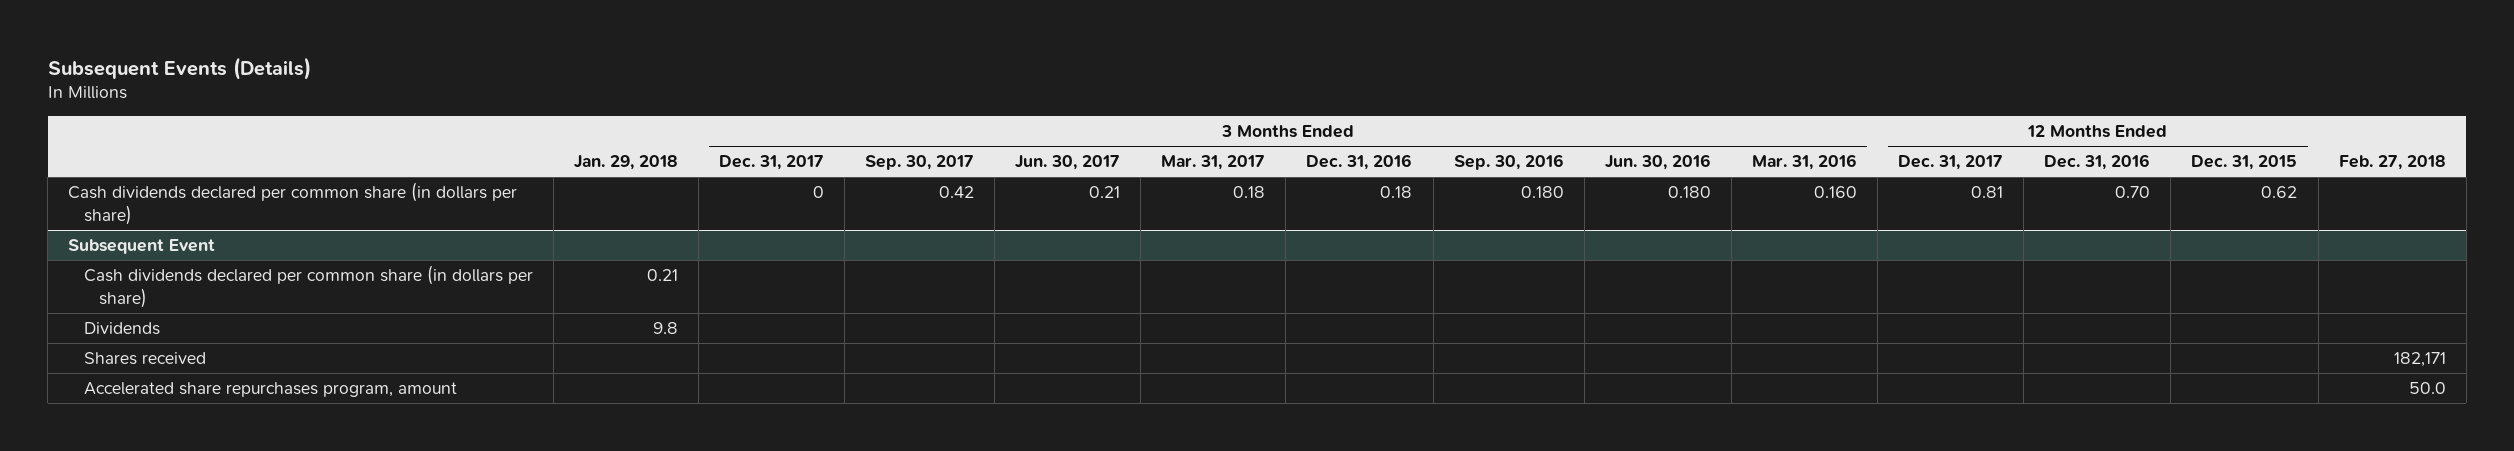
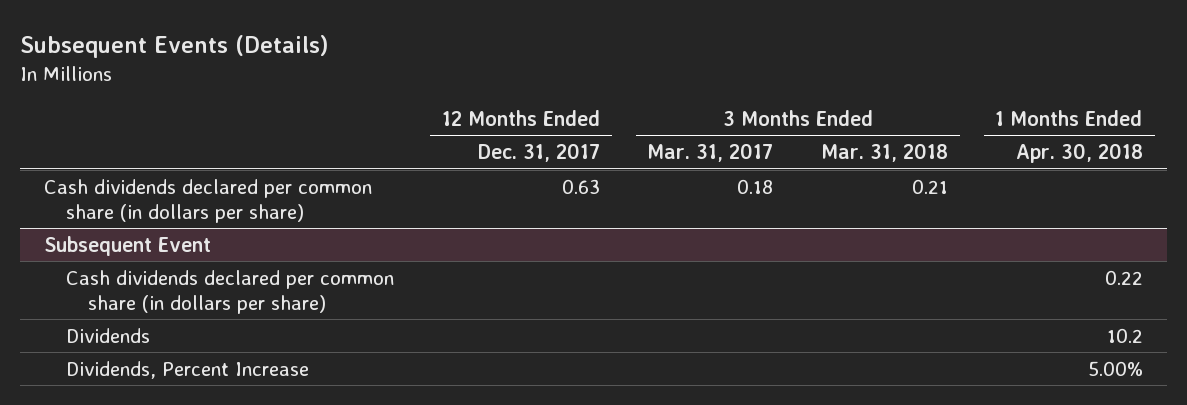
- | Jan. 29, 2018 | 3 Months Ended Dec. 31, 2017 | 3 Months Ended Sep. 30, 2017 | 3 Months Ended Jun. 30, 2017 | 3 Months Ended Mar. 31, 2017 | 3 Months Ended Dec. 31, 2016 | 3 Months Ended Sep. 30, 2016 | 3 Months Ended Jun. 30, 2016 | 3 Months Ended Mar. 31, 2016 | 12 Months Ended Dec. 31, 2017 | 12 Months Ended Dec. 31, 2016 | 12 Months Ended Dec. 31, 2015 | Feb. 27, 2018
+ | 12 Months Ended Dec. 31, 2017 | 3 Months Ended Mar. 31, 2017 | 3 Months Ended Mar. 31, 2018 | 1 Months Ended Apr. 30, 2018
- Cash dividends declared per common share (in dollars per share) | | 0 | 0.42 | 0.21 | 0.18 | 0.18 | 0.180 | 0.180 | 0.160 | 0.81 | 0.70 | 0.62 |
+ Cash dividends declared per common share (in dollars per share) | 0.63 | 0.18 | 0.21 |
@ Subsequent Event
- Shares received | | | | | | | | | | | | | 182,171
- Accelerated share repurchases program, amount | | | | | | | | | | | | | 50.0
+ Dividends, Percent Increase | | | | 5.00%

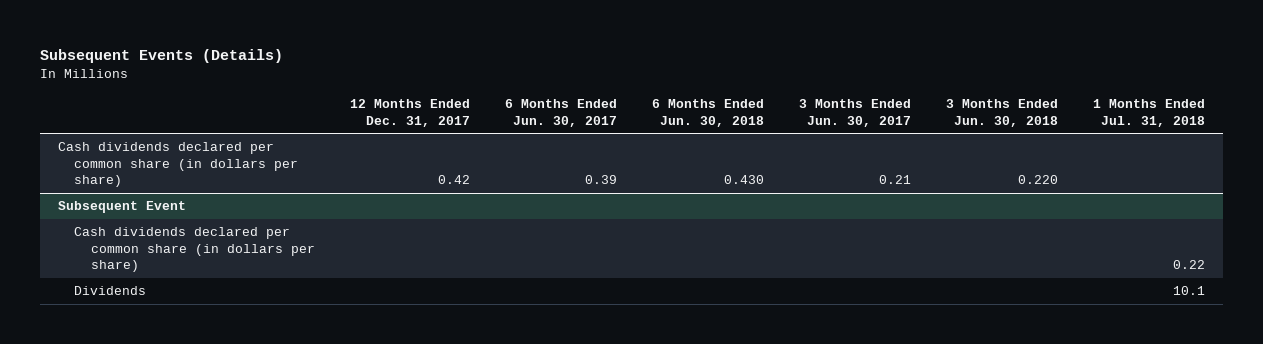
- | 12 Months Ended Dec. 31, 2017 | 3 Months Ended Mar. 31, 2017 | 3 Months Ended Mar. 31, 2018 | 1 Months Ended Apr. 30, 2018
+ | 12 Months Ended Dec. 31, 2017 | 6 Months Ended Jun. 30, 2017 | 6 Months Ended Jun. 30, 2018 | 3 Months Ended Jun. 30, 2017 | 3 Months Ended Jun. 30, 2018 | 1 Months Ended Jul. 31, 2018
- Cash dividends declared per common share (in dollars per share) | 0.63 | 0.18 | 0.21 |
+ Cash dividends declared per common share (in dollars per share) | 0.42 | 0.39 | 0.430 | 0.21 | 0.220 |
@ Subsequent Event
- Dividends, Percent Increase | | | | 5.00%

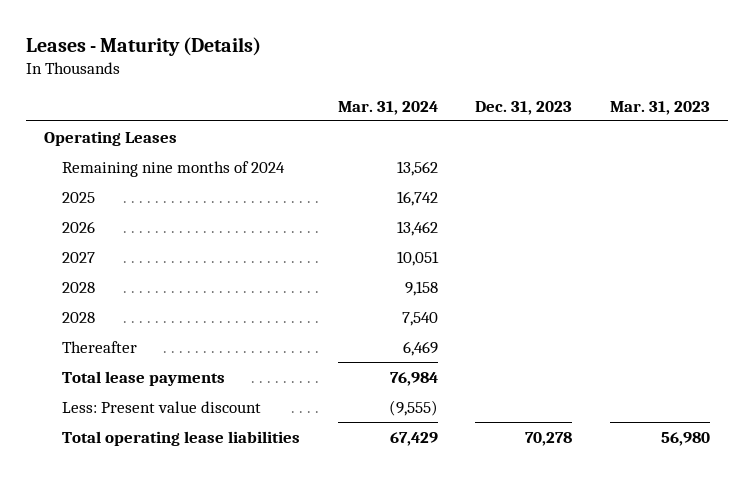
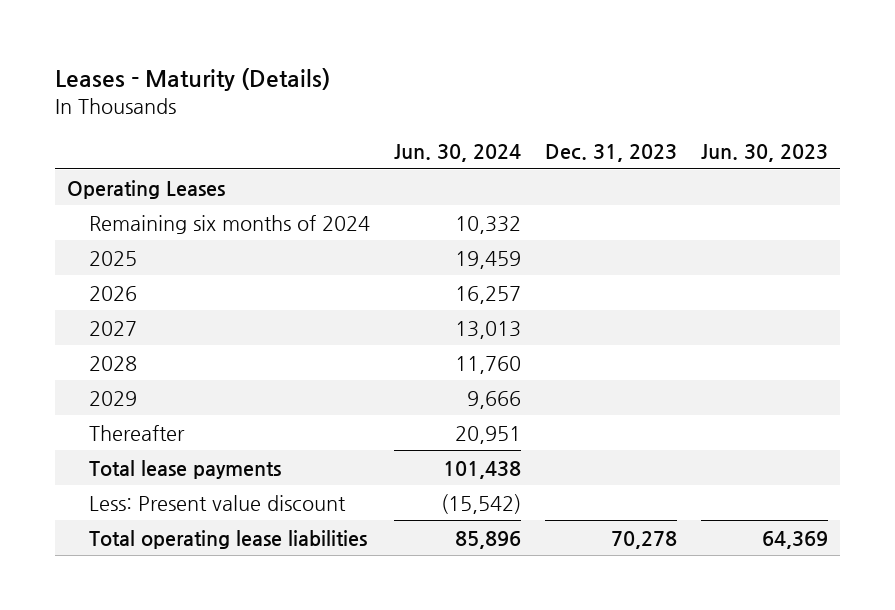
- | Mar. 31, 2024 | Dec. 31, 2023 | Mar. 31, 2023
+ | Jun. 30, 2024 | Dec. 31, 2023 | Jun. 30, 2023
- Remaining nine months of 2024 | 13,562 | |
+ Remaining six months of 2024 | 10,332 | |
- 2028 | 7,540 | |
+ 2029 | 9,666 | |

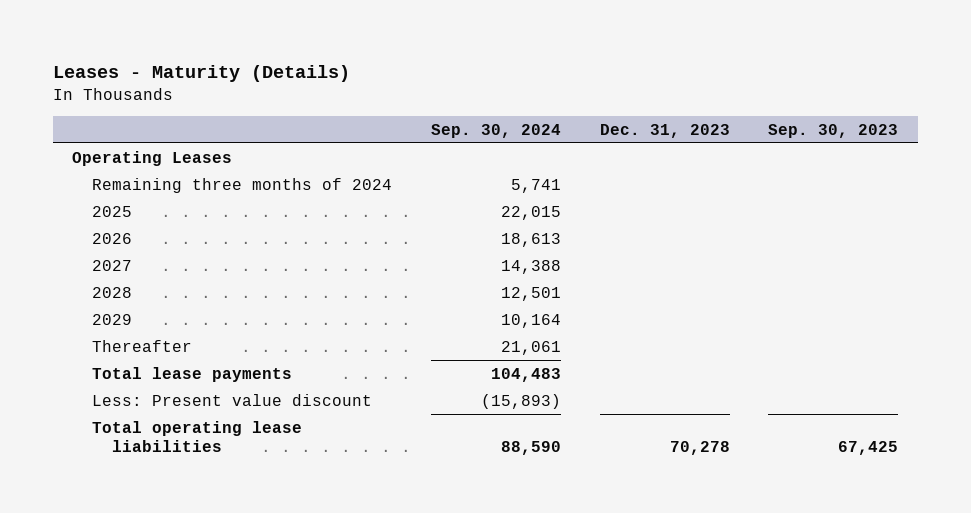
- | Jun. 30, 2024 | Dec. 31, 2023 | Jun. 30, 2023
+ | Sep. 30, 2024 | Dec. 31, 2023 | Sep. 30, 2023
- Remaining six months of 2024 | 10,332 | |
+ Remaining three months of 2024 | 5,741 | |

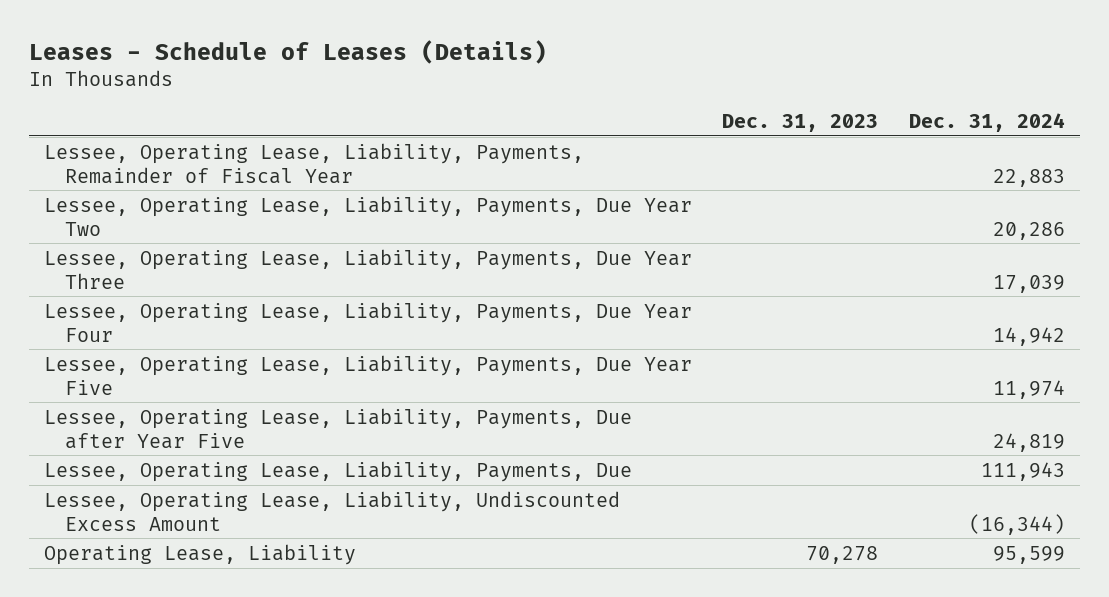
- Leases - Maturity (Details)
+ Leases - Schedule of Leases (Details)
- | Sep. 30, 2024 | Dec. 31, 2023 | Sep. 30, 2023
+ | Dec. 31, 2023 | Dec. 31, 2024
- Operating Leases
- Remaining three months of 2024 | 5,741 | |
- 2025 | 22,015 | |
- 2026 | 18,613 | |
- 2027 | 14,388 | |
- 2028 | 12,501 | |
- 2029 | 10,164 | |
- Thereafter | 21,061 | |
- Total lease payments | 104,483 | |
- Less: Present value discount | (15,893) | |
- Total operating lease liabilities | 88,590 | 70,278 | 67,425
+ Lessee, Operating Lease, Liability, Payments, Remainder of Fiscal Year | | 22,883
+ Lessee, Operating Lease, Liability, Payments, Due Year Two | | 20,286
+ Lessee, Operating Lease, Liability, Payments, Due Year Three | | 17,039
+ Lessee, Operating Lease, Liability, Payments, Due Year Four | | 14,942
+ Lessee, Operating Lease, Liability, Payments, Due Year Five | | 11,974
+ Lessee, Operating Lease, Liability, Payments, Due after Year Five | | 24,819
+ Lessee, Operating Lease, Liability, Payments, Due | | 111,943
+ Lessee, Operating Lease, Liability, Undiscounted Excess Amount | | (16,344)
+ Operating Lease, Liability | 70,278 | 95,599

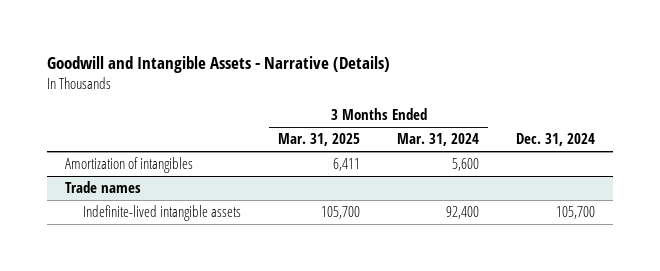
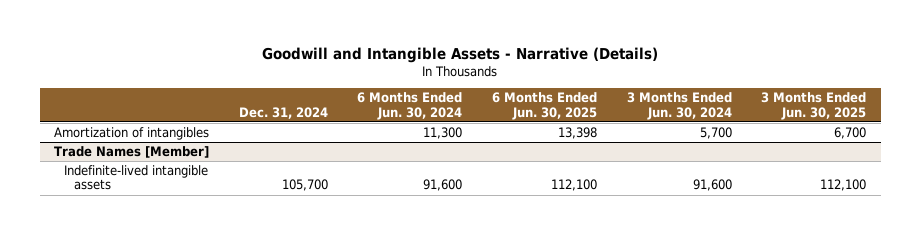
- | 3 Months Ended Mar. 31, 2025 | 3 Months Ended Mar. 31, 2024 | Dec. 31, 2024
+ | Dec. 31, 2024 | 6 Months Ended Jun. 30, 2024 | 6 Months Ended Jun. 30, 2025 | 3 Months Ended Jun. 30, 2024 | 3 Months Ended Jun. 30, 2025
- Trade names
+ Trade Names [Member]

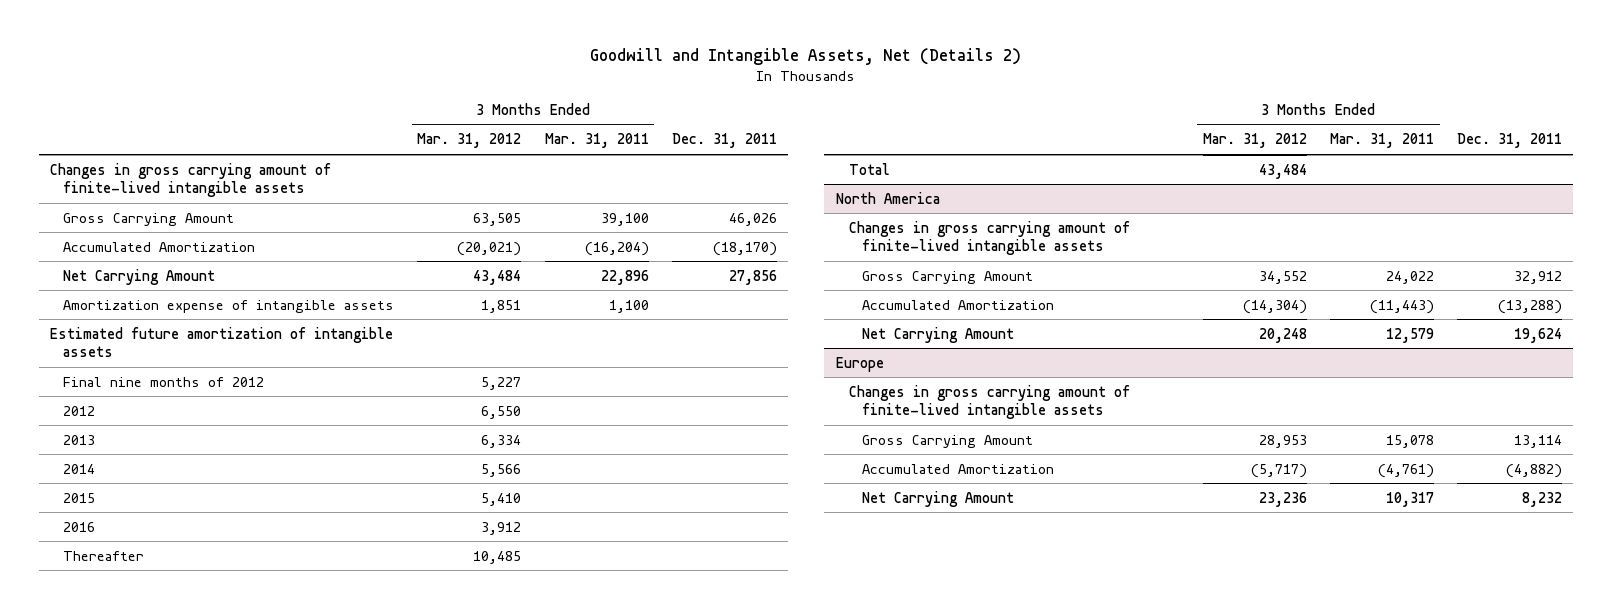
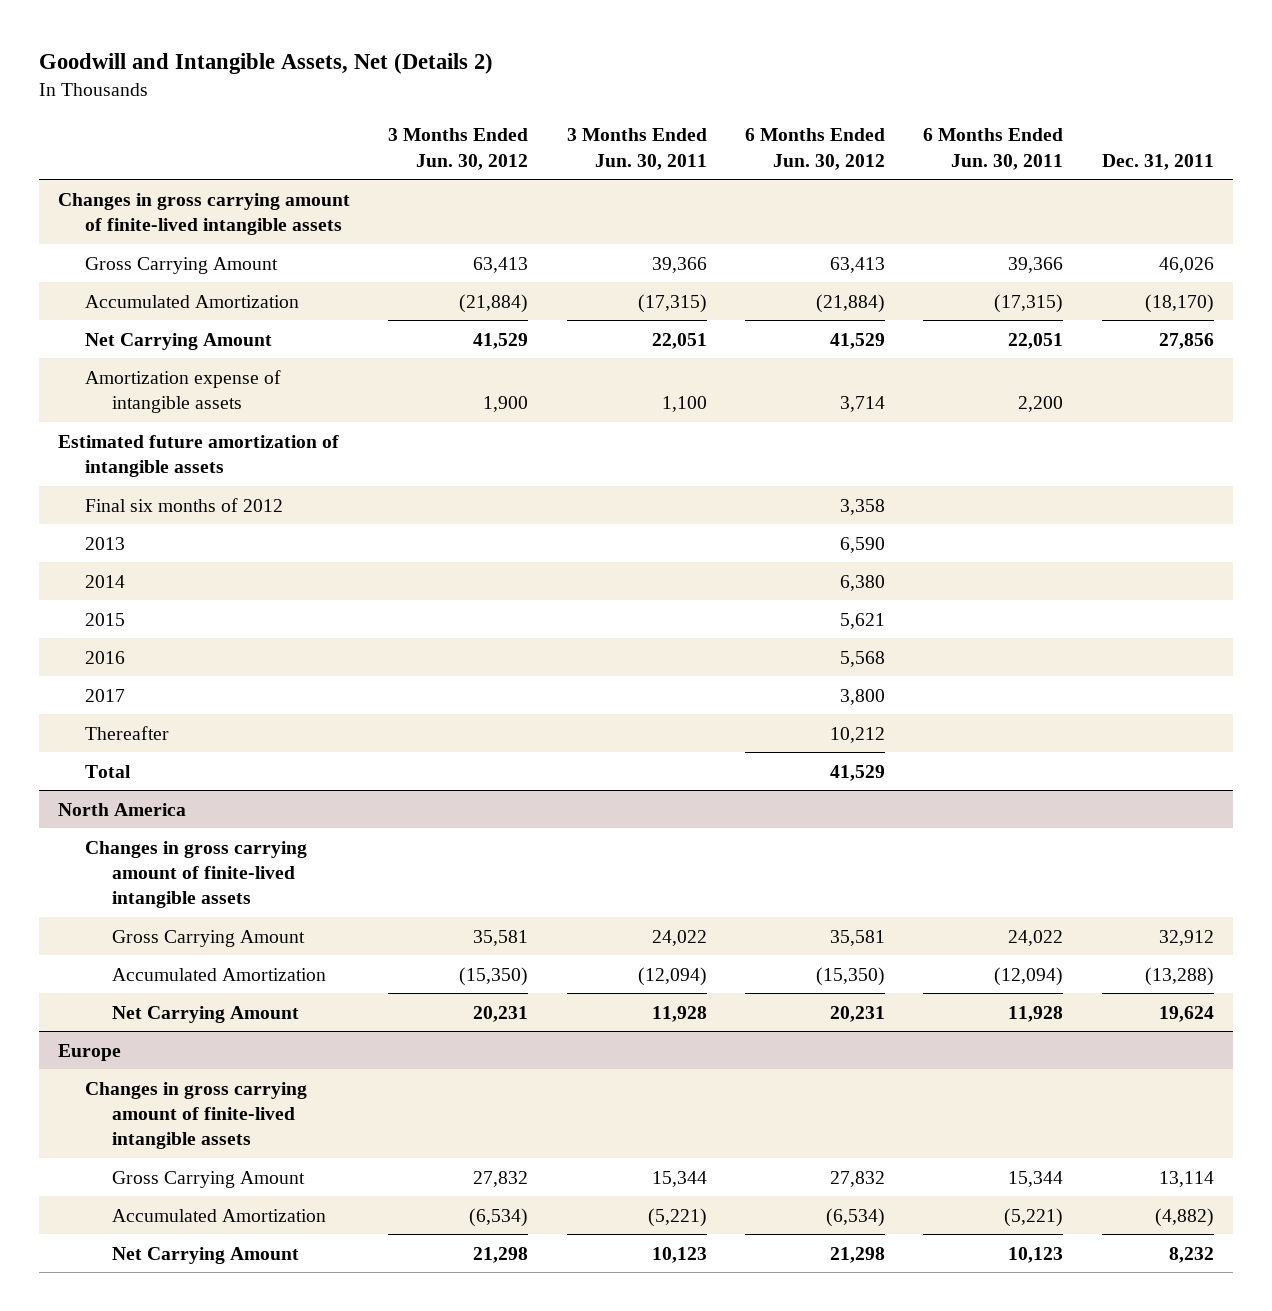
- | 3 Months Ended Mar. 31, 2012 | 3 Months Ended Mar. 31, 2011 | Dec. 31, 2011
+ | 3 Months Ended Jun. 30, 2012 | 3 Months Ended Jun. 30, 2011 | 6 Months Ended Jun. 30, 2012 | 6 Months Ended Jun. 30, 2011 | Dec. 31, 2011
- Final nine months of 2012 | 5,227 | |
- 2012 | 6,550 | |
+ Final six months of 2012 | | | 3,358 | |
+ 2017 | | | 3,800 | |

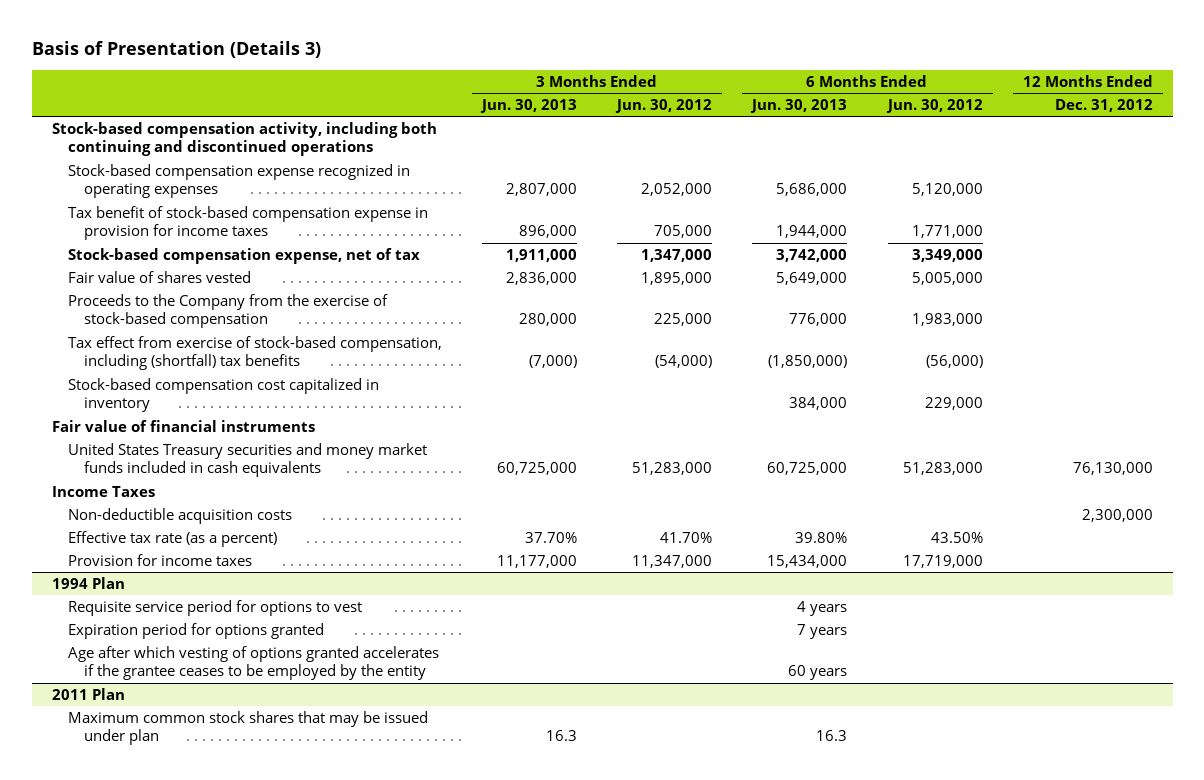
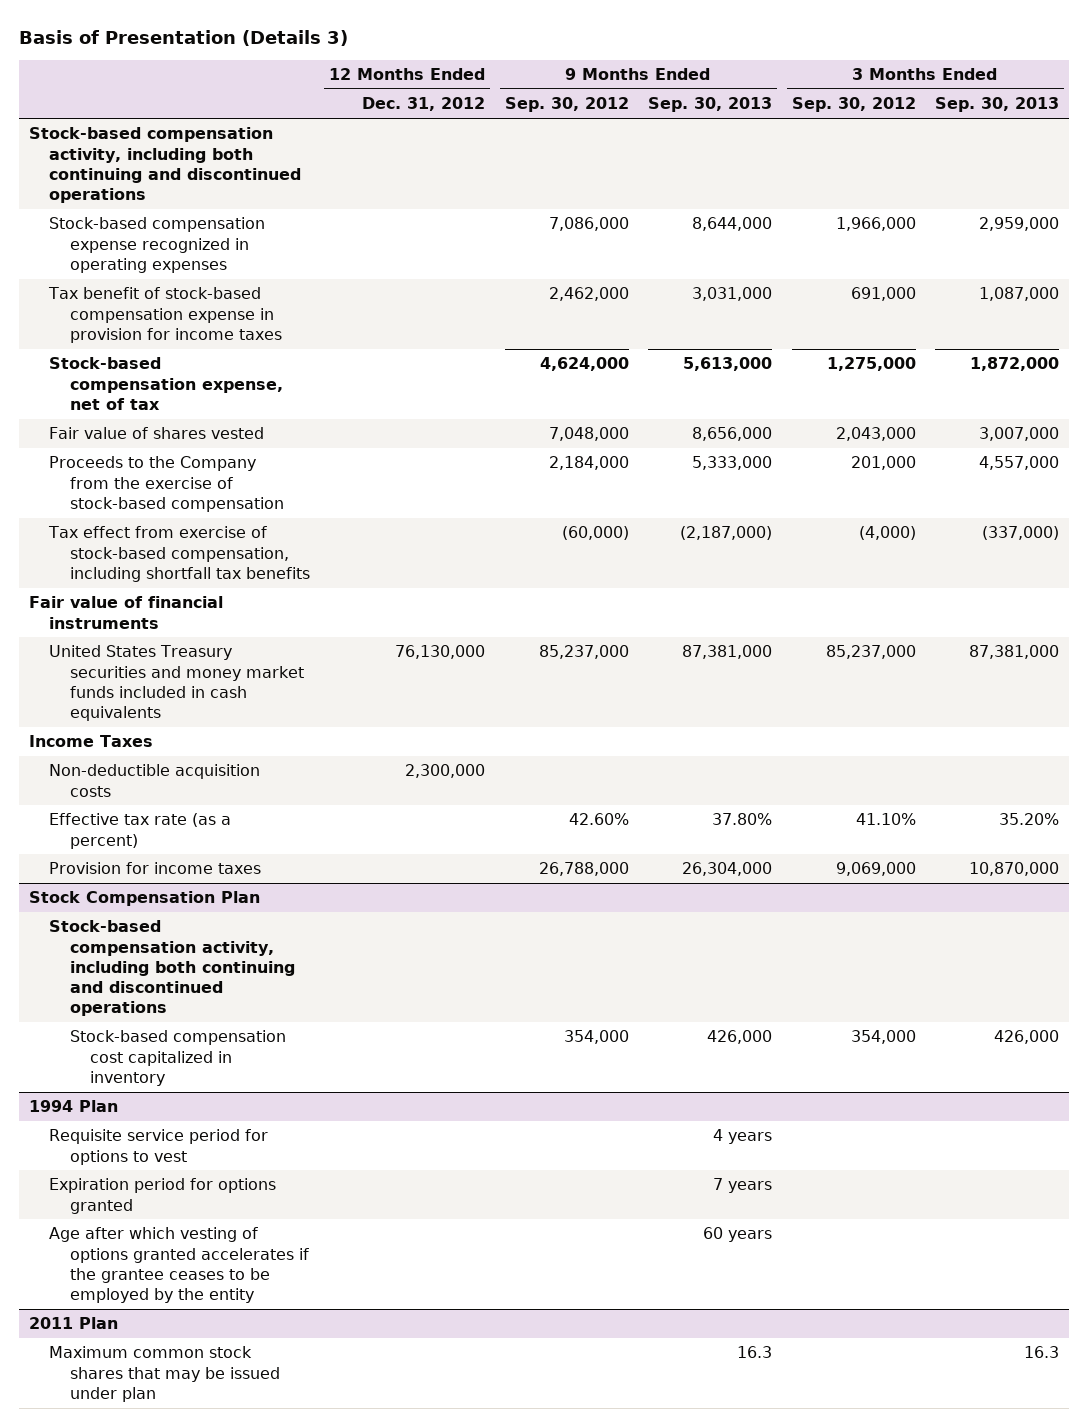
- | 3 Months Ended Jun. 30, 2013 | 3 Months Ended Jun. 30, 2012 | 6 Months Ended Jun. 30, 2013 | 6 Months Ended Jun. 30, 2012 | 12 Months Ended Dec. 31, 2012
+ | 12 Months Ended Dec. 31, 2012 | 9 Months Ended Sep. 30, 2012 | 9 Months Ended Sep. 30, 2013 | 3 Months Ended Sep. 30, 2012 | 3 Months Ended Sep. 30, 2013
- Tax effect from exercise of stock-based compensation, including (shortfall) tax benefits | (7,000) | (54,000) | (1,850,000) | (56,000) |
- Stock-based compensation cost capitalized in inventory | | | 384,000 | 229,000 |
+ Tax effect from exercise of stock-based compensation, including shortfall tax benefits | | (60,000) | (2,187,000) | (4,000) | (337,000)
+ Stock Compensation Plan
+ Stock-based compensation activity, including both continuing and discontinued operations
+ Stock-based compensation cost capitalized in inventory | | 354,000 | 426,000 | 354,000 | 426,000

